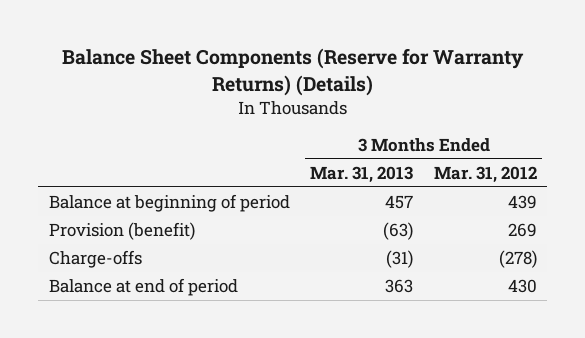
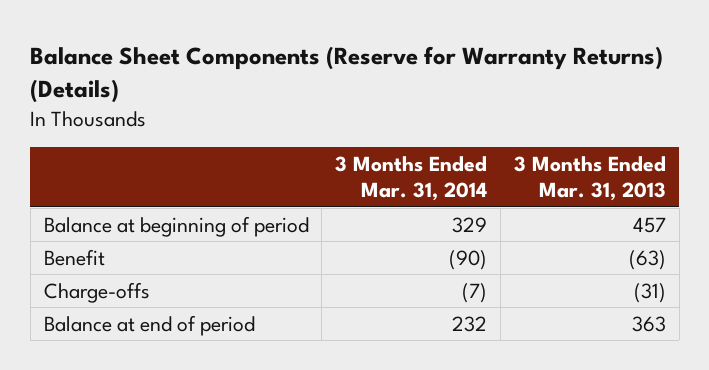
- | 3 Months Ended Mar. 31, 2013 | 3 Months Ended Mar. 31, 2012
+ | 3 Months Ended Mar. 31, 2014 | 3 Months Ended Mar. 31, 2013
- Provision (benefit) | (63) | 269
+ Benefit | (90) | (63)

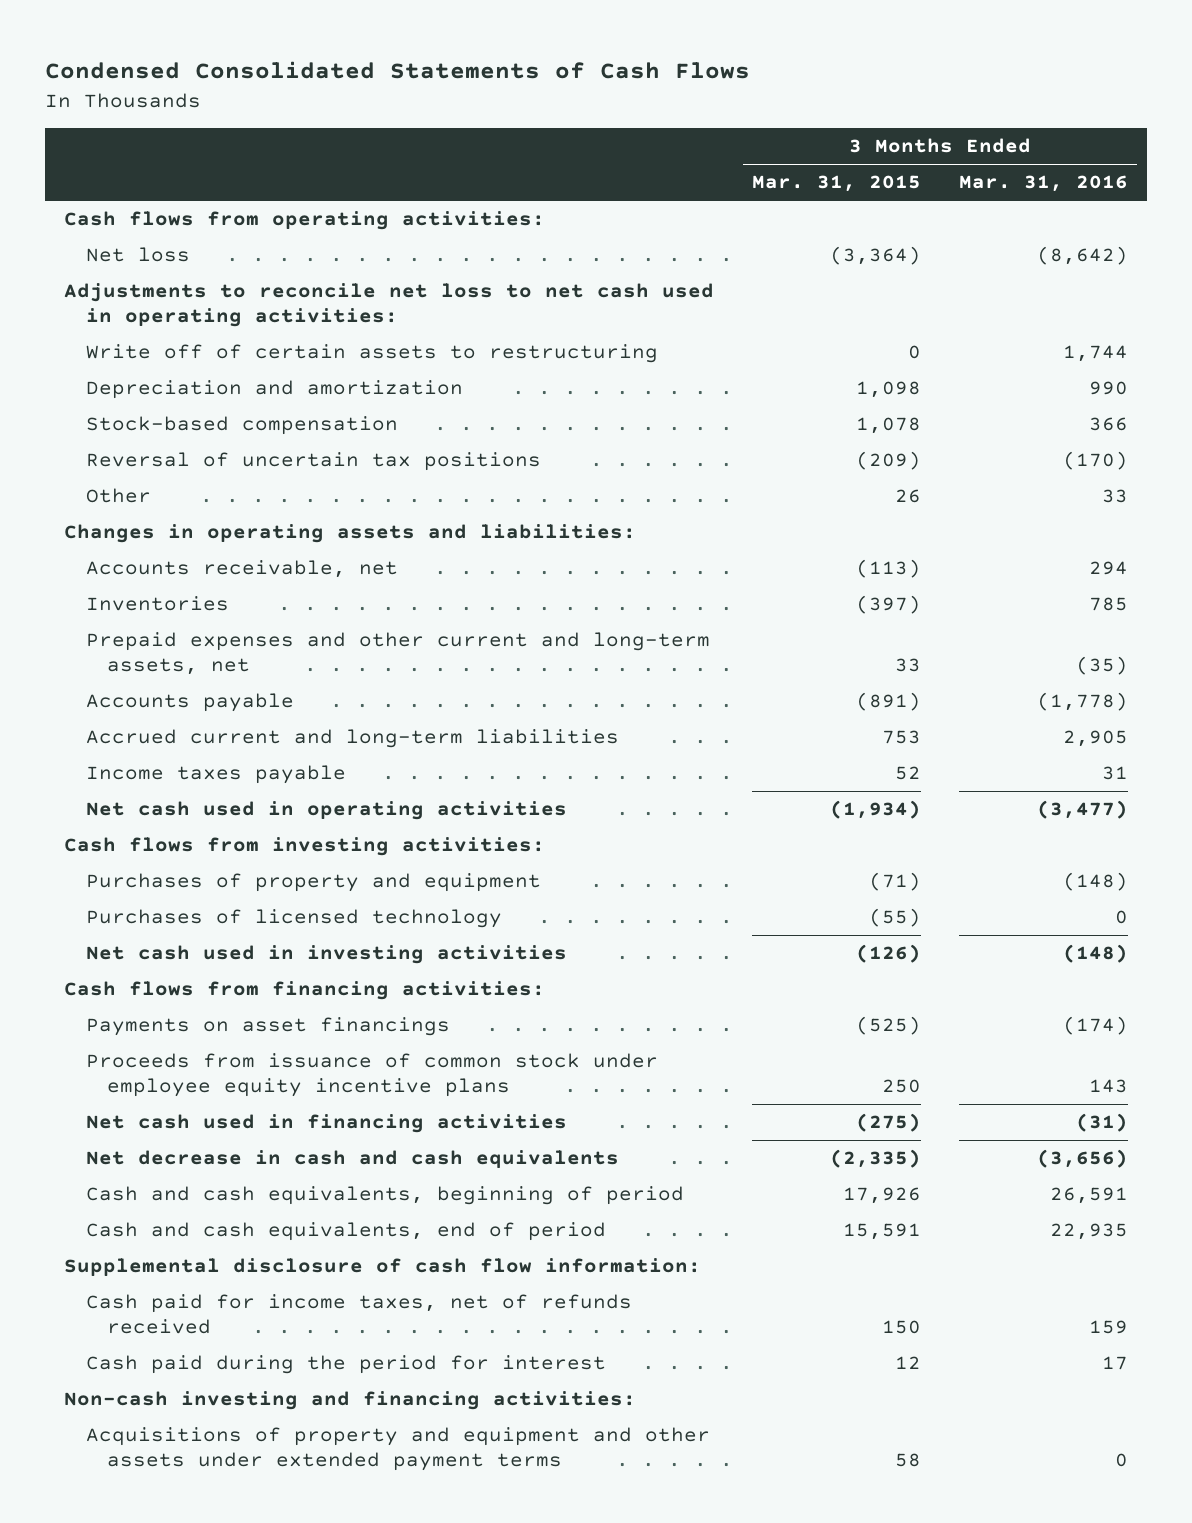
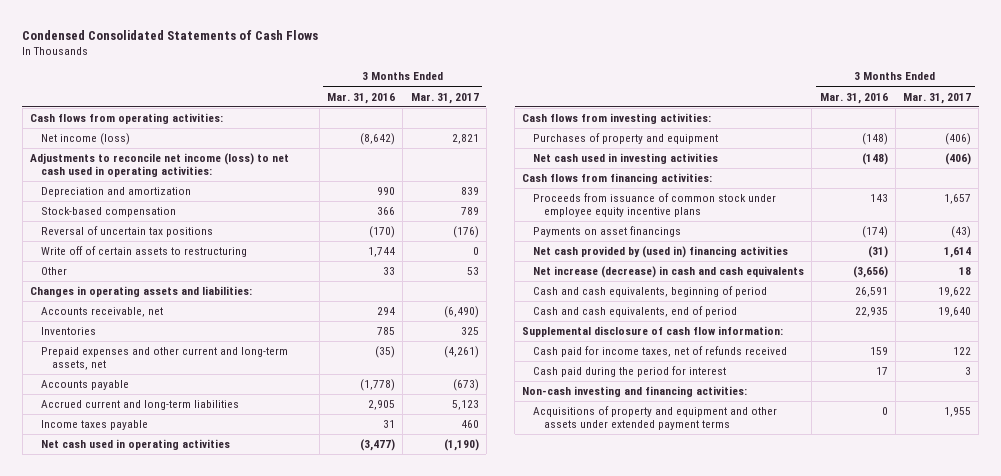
- | 3 Months Ended Mar. 31, 2015 | 3 Months Ended Mar. 31, 2016
+ | 3 Months Ended Mar. 31, 2016 | 3 Months Ended Mar. 31, 2017
- Net loss | (3,364) | (8,642)
- Adjustments to reconcile net loss to net cash used in operating activities:
+ Net income (loss) | (8,642) | 2,821
+ Adjustments to reconcile net income (loss) to net cash used in operating activities:
moved down: Write off of certain assets to restructuring | 1,744 | 0
- Purchases of licensed technology | (55) | 0
- Net cash used in financing activities | (275) | (31)
- Net decrease in cash and cash equivalents | (2,335) | (3,656)
moved down: Payments on asset financings | (174) | (43)
+ Net cash provided by (used in) financing activities | (31) | 1,614
+ Net increase (decrease) in cash and cash equivalents | (3,656) | 18

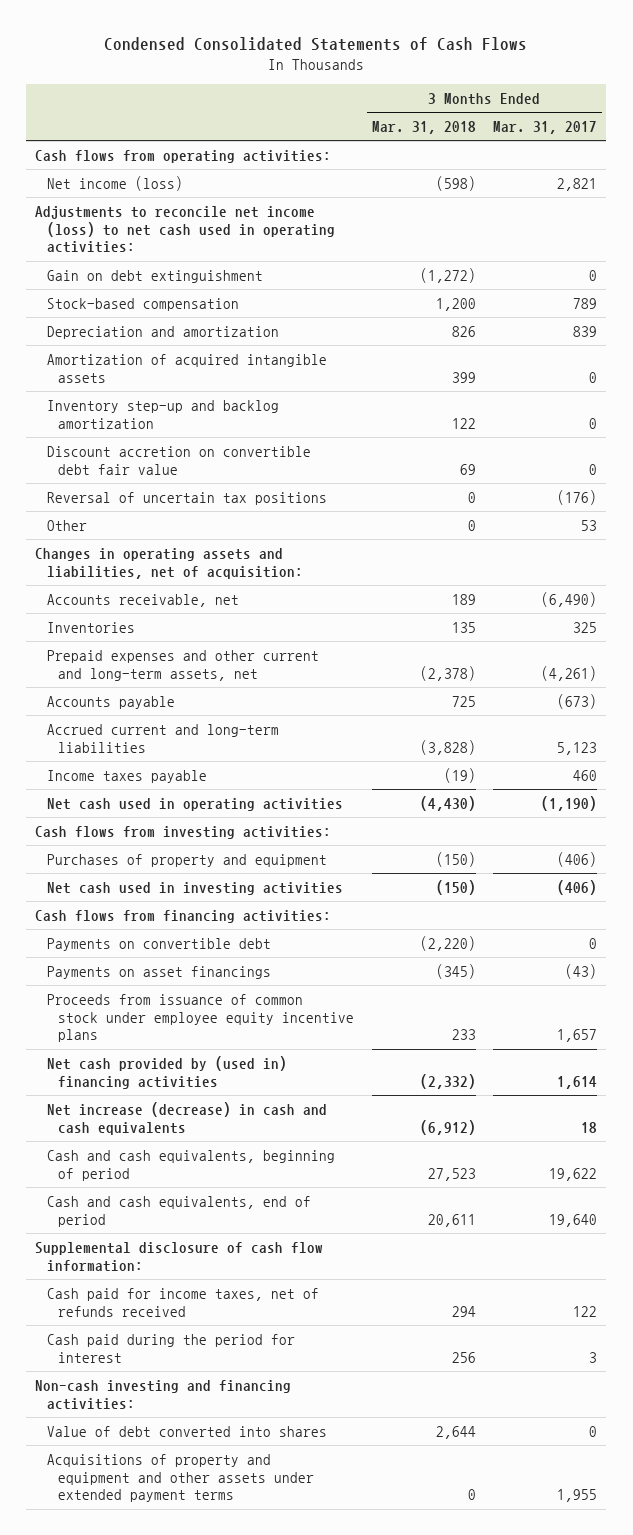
- | 3 Months Ended Mar. 31, 2016 | 3 Months Ended Mar. 31, 2017
+ | 3 Months Ended Mar. 31, 2018 | 3 Months Ended Mar. 31, 2017
+ Gain on debt extinguishment | (1,272) | 0
moved down: Depreciation and amortization | 826 | 839
+ Amortization of acquired intangible assets | 399 | 0
+ Inventory step-up and backlog amortization | 122 | 0
+ Discount accretion on convertible debt fair value | 69 | 0
- Write off of certain assets to restructuring | 1,744 | 0
- Changes in operating assets and liabilities:
+ Changes in operating assets and liabilities, net of acquisition:
+ Payments on convertible debt | (2,220) | 0
moved down: Proceeds from issuance of common stock under employee equity incentive plans | 233 | 1,657
+ Value of debt converted into shares | 2,644 | 0

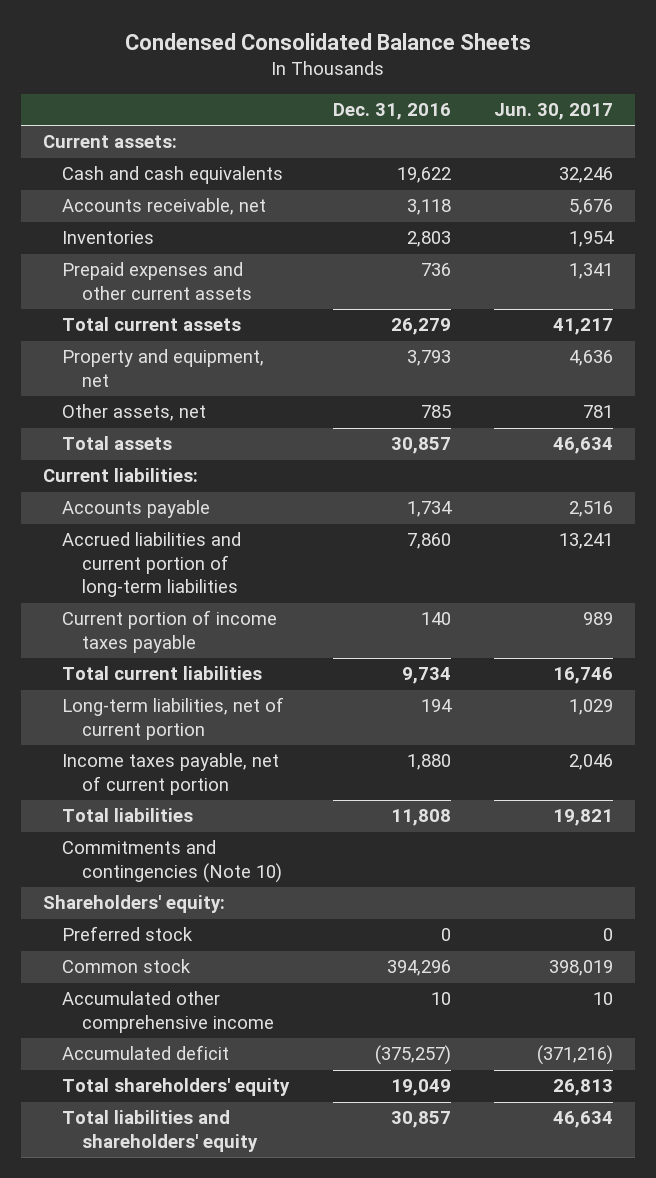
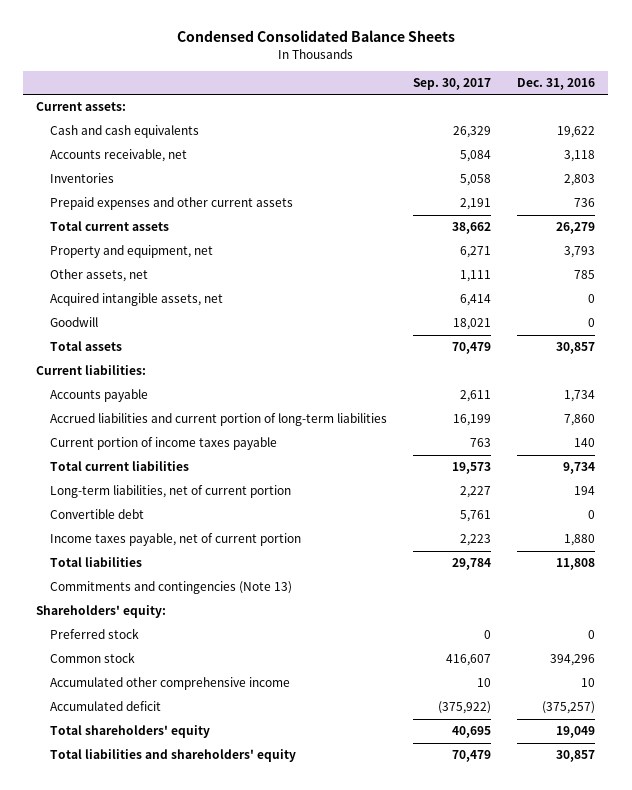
- | Dec. 31, 2016 | Jun. 30, 2017
+ | Sep. 30, 2017 | Dec. 31, 2016
+ Acquired intangible assets, net | 6,414 | 0
+ Goodwill | 18,021 | 0
+ Convertible debt | 5,761 | 0
- Commitments and contingencies (Note 10)
+ Commitments and contingencies (Note 13)

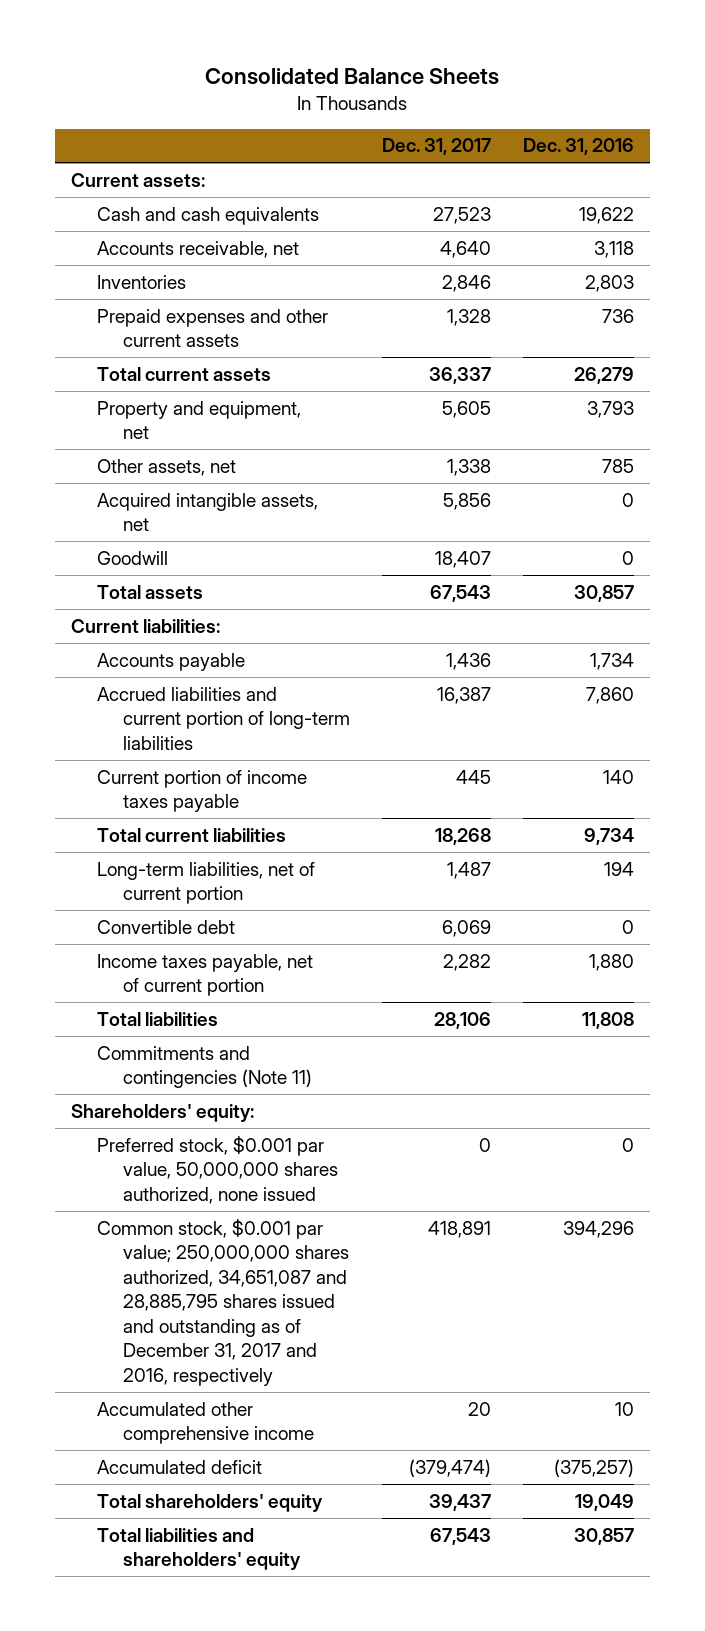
- Condensed Consolidated Balance Sheets
+ Consolidated Balance Sheets
- | Sep. 30, 2017 | Dec. 31, 2016
+ | Dec. 31, 2017 | Dec. 31, 2016
- Commitments and contingencies (Note 13)
+ Commitments and contingencies (Note 11)
- Preferred stock | 0 | 0
- Common stock | 416,607 | 394,296
+ Preferred stock, $0.001 par value, 50,000,000 shares authorized, none issued | 0 | 0
+ Common stock, $0.001 par value; 250,000,000 shares authorized, 34,651,087 and 28,885,795 shares issued and outstanding as of December 31, 2017 and 2016, respectively | 418,891 | 394,296

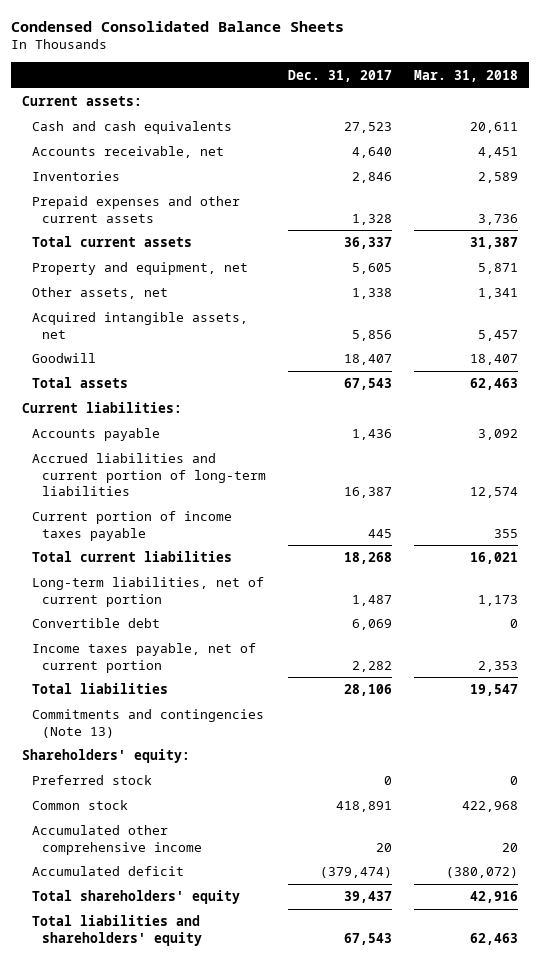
- Consolidated Balance Sheets
+ Condensed Consolidated Balance Sheets
- | Dec. 31, 2017 | Dec. 31, 2016
+ | Dec. 31, 2017 | Mar. 31, 2018
- Commitments and contingencies (Note 11)
+ Commitments and contingencies (Note 13)
- Preferred stock, $0.001 par value, 50,000,000 shares authorized, none issued | 0 | 0
- Common stock, $0.001 par value; 250,000,000 shares authorized, 34,651,087 and 28,885,795 shares issued and outstanding as of December 31, 2017 and 2016, respectively | 418,891 | 394,296
+ Preferred stock | 0 | 0
+ Common stock | 418,891 | 422,968

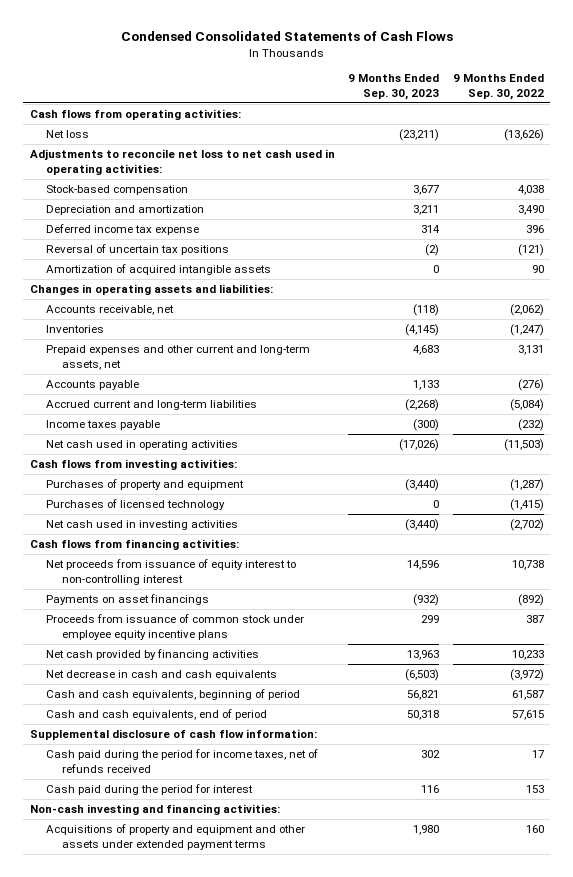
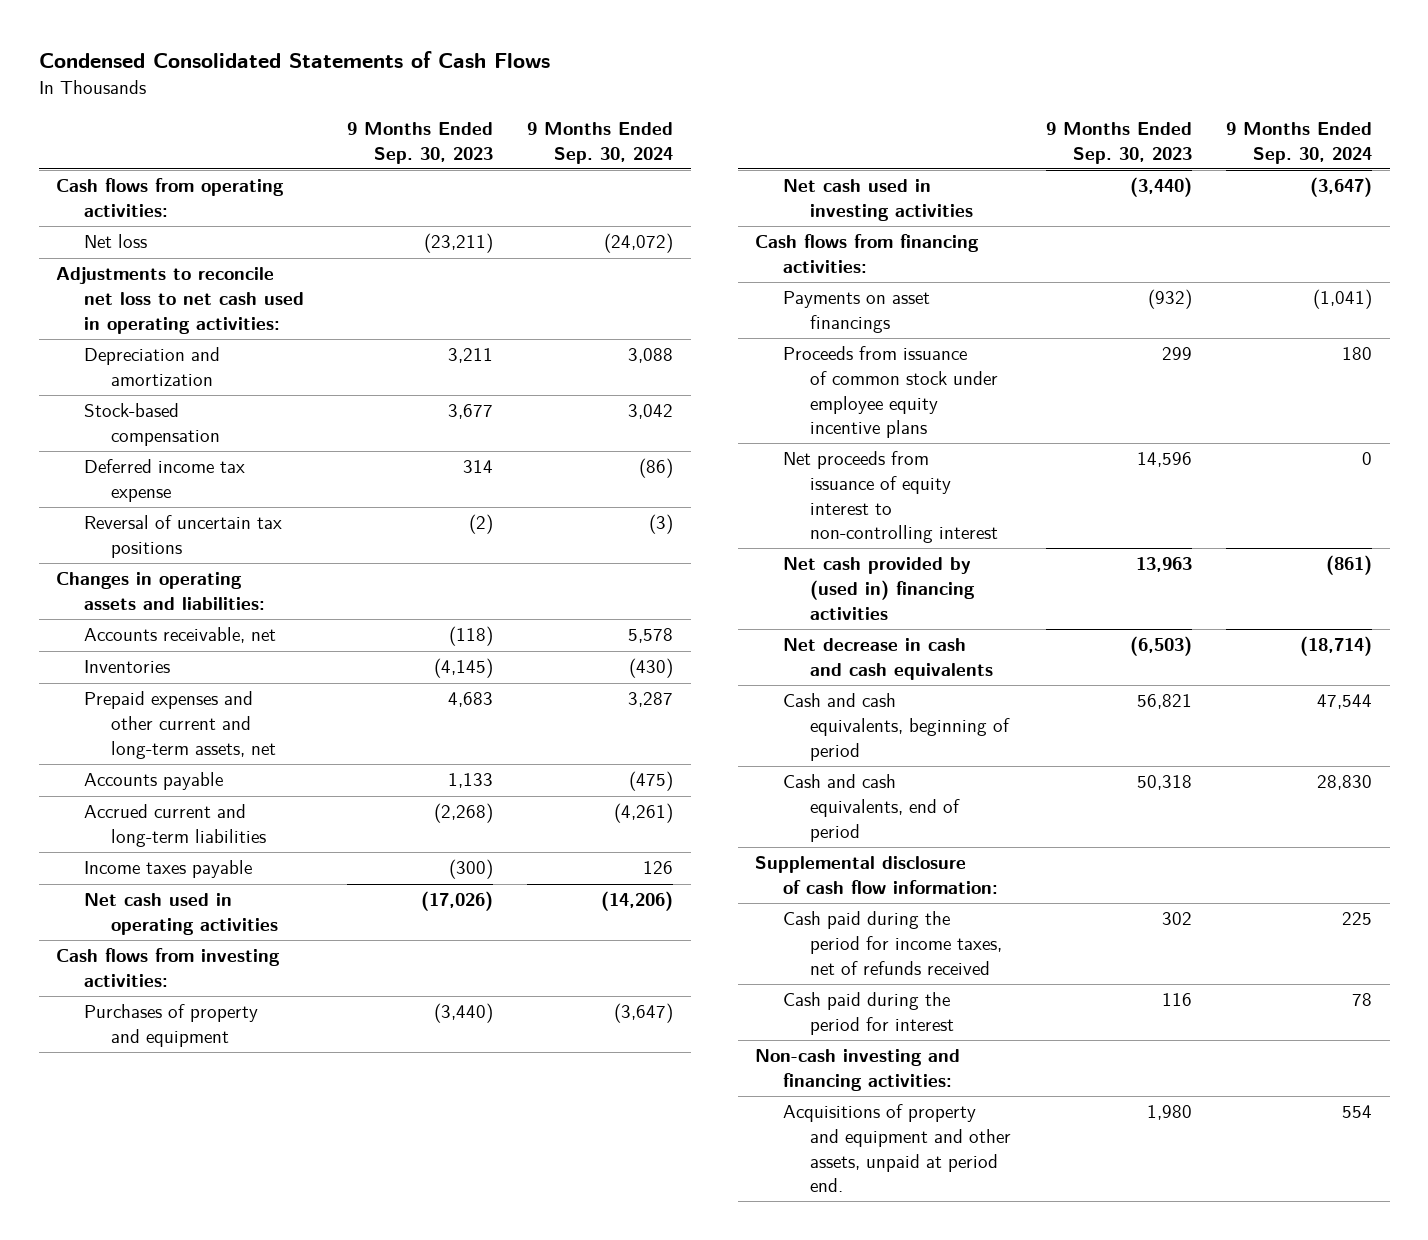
- | 9 Months Ended Sep. 30, 2023 | 9 Months Ended Sep. 30, 2022
+ | 9 Months Ended Sep. 30, 2023 | 9 Months Ended Sep. 30, 2024
moved down: Stock-based compensation | 3,677 | 3,042
- Amortization of acquired intangible assets | 0 | 90
- Purchases of licensed technology | 0 | (1,415)
- Net cash provided by financing activities | 13,963 | 10,233
moved down: Net proceeds from issuance of equity interest to non-controlling interest | 14,596 | 0
+ Net cash provided by (used in) financing activities | 13,963 | (861)
- Acquisitions of property and equipment and other assets under extended payment terms | 1,980 | 160
+ Acquisitions of property and equipment and other assets, unpaid at period end. | 1,980 | 554

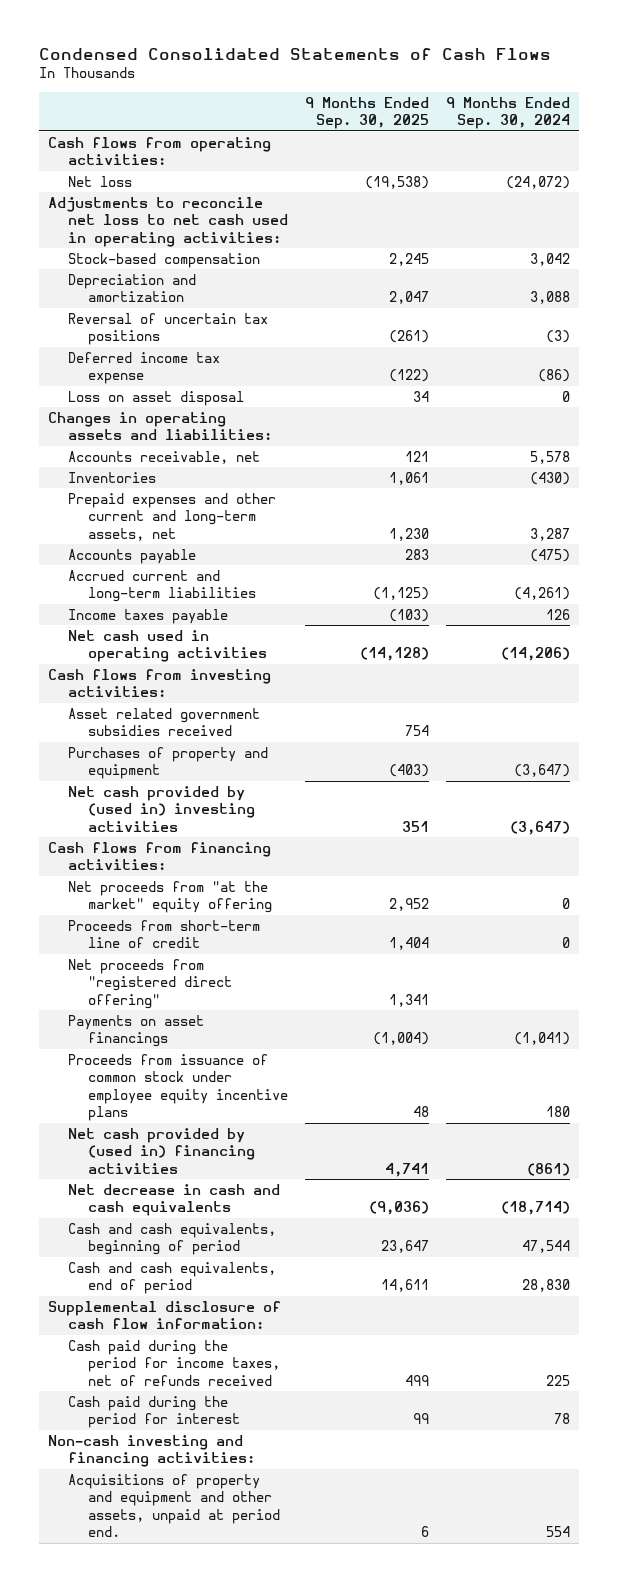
- | 9 Months Ended Sep. 30, 2023 | 9 Months Ended Sep. 30, 2024
+ | 9 Months Ended Sep. 30, 2025 | 9 Months Ended Sep. 30, 2024
moved down: Depreciation and amortization | 2,047 | 3,088
moved down: Deferred income tax expense | (122) | (86)
+ Loss on asset disposal | 34 | 0
+ Asset related government subsidies received | 754 |
- Net cash used in investing activities | (3,440) | (3,647)
+ Net cash provided by (used in) investing activities | 351 | (3,647)
+ Net proceeds from "at the market" equity offering | 2,952 | 0
+ Proceeds from short-term line of credit | 1,404 | 0
+ Net proceeds from "registered direct offering" | 1,341 |
- Net proceeds from issuance of equity interest to non-controlling interest | 14,596 | 0

